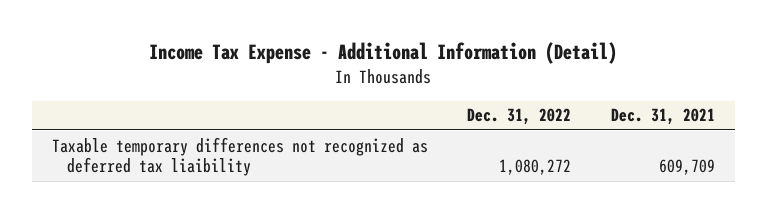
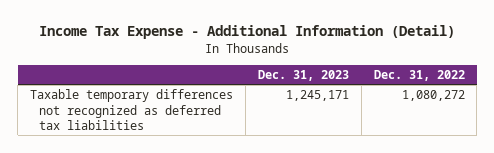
- | Dec. 31, 2022 | Dec. 31, 2021
+ | Dec. 31, 2023 | Dec. 31, 2022
- Taxable temporary differences not recognized as deferred tax liaibility | 1,080,272 | 609,709
+ Taxable temporary differences not recognized as deferred tax liabilities | 1,245,171 | 1,080,272

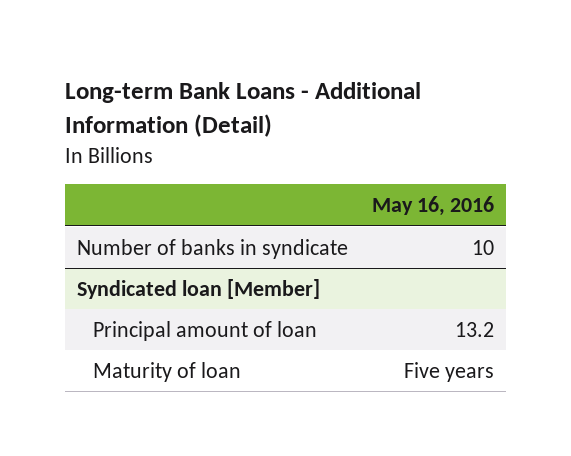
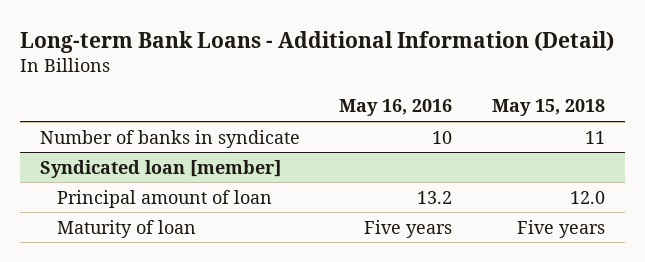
- | May 16, 2016
+ | May 16, 2016 | May 15, 2018
- Syndicated loan [Member]
+ Syndicated loan [member]

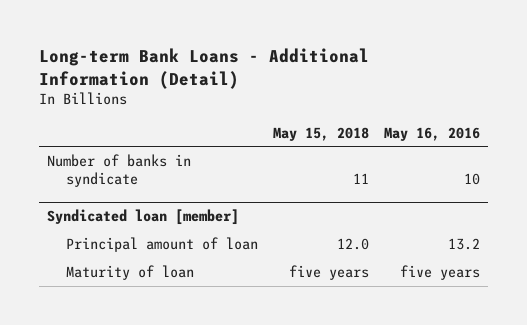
- | May 16, 2016 | May 15, 2018
+ | May 15, 2018 | May 16, 2016
@ Syndicated loan [member]
- Maturity of loan | Five years | Five years
+ Maturity of loan | five years | five years

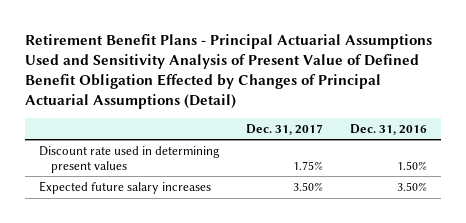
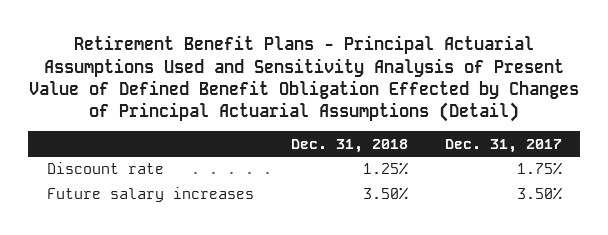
- | Dec. 31, 2017 | Dec. 31, 2016
+ | Dec. 31, 2018 | Dec. 31, 2017
- Discount rate used in determining present values | 1.75% | 1.50%
- Expected future salary increases | 3.50% | 3.50%
+ Discount rate | 1.25% | 1.75%
+ Future salary increases | 3.50% | 3.50%

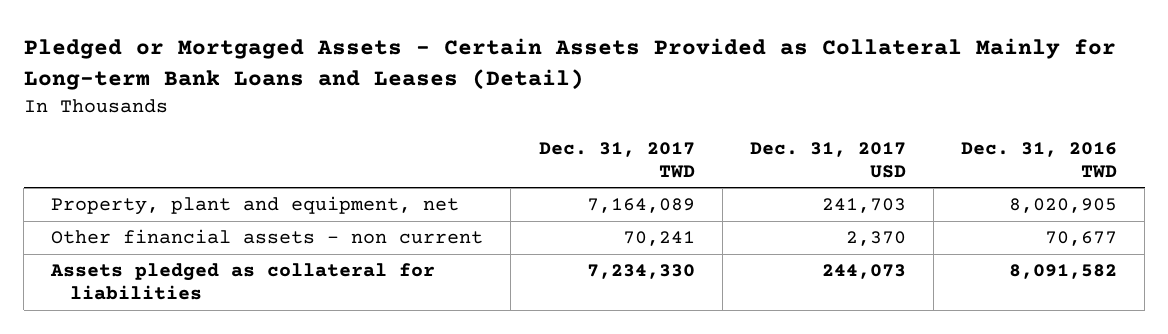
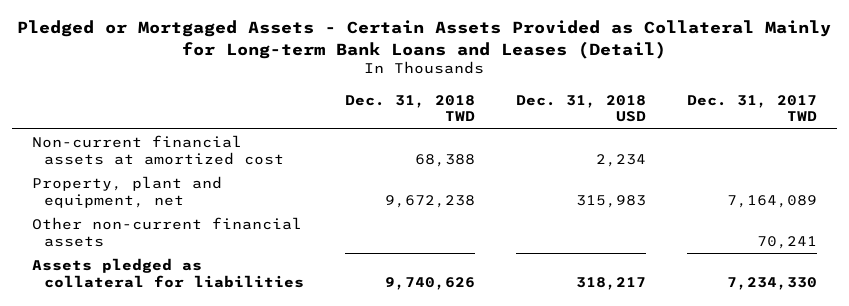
- | Dec. 31, 2017 TWD | Dec. 31, 2017 USD | Dec. 31, 2016 TWD
+ | Dec. 31, 2018 TWD | Dec. 31, 2018 USD | Dec. 31, 2017 TWD
+ Non-current financial assets at amortized cost | 68,388 | 2,234 |
- Other financial assets - non current | 70,241 | 2,370 | 70,677
+ Other non-current financial assets | | | 70,241

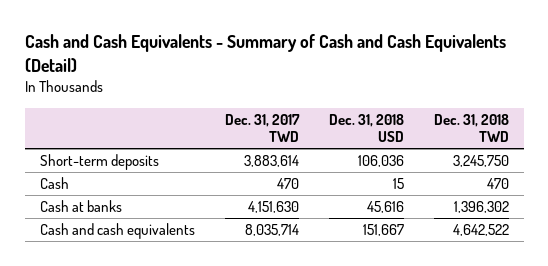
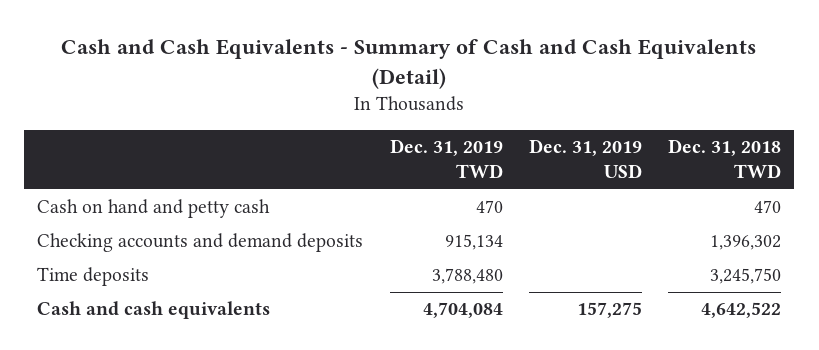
- | Dec. 31, 2017 TWD | Dec. 31, 2018 USD | Dec. 31, 2018 TWD
+ | Dec. 31, 2019 TWD | Dec. 31, 2019 USD | Dec. 31, 2018 TWD
- Short-term deposits | 3,883,614 | 106,036 | 3,245,750
- Cash | 470 | 15 | 470
- Cash at banks | 4,151,630 | 45,616 | 1,396,302
+ Cash on hand and petty cash | 470 | | 470
+ Checking accounts and demand deposits | 915,134 | | 1,396,302
+ Time deposits | 3,788,480 | | 3,245,750

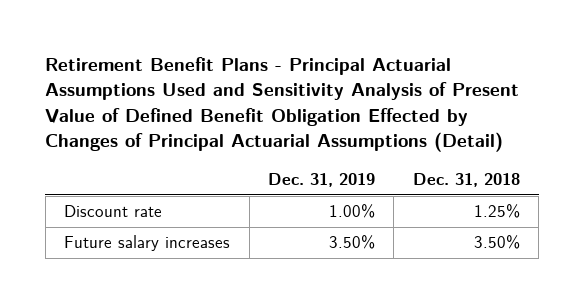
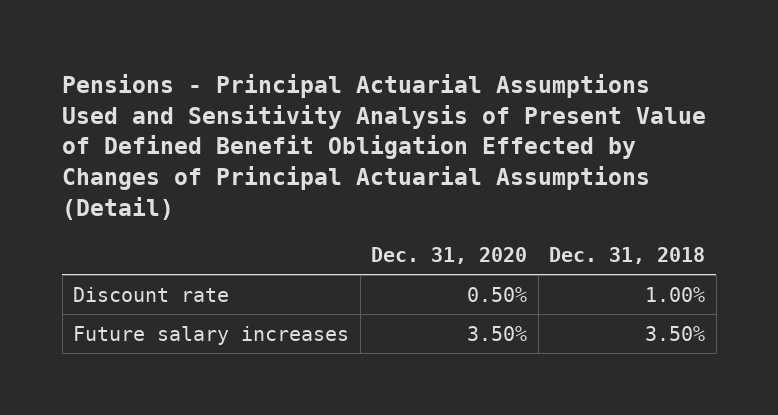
- Retirement Benefit Plans - Principal Actuarial Assumptions Used and Sensitivity Analysis of Present Value of Defined Benefit Obligation Effected by Changes of Principal Actuarial Assumptions (Detail)
+ Pensions - Principal Actuarial Assumptions Used and Sensitivity Analysis of Present Value of Defined Benefit Obligation Effected by Changes of Principal Actuarial Assumptions (Detail)
- | Dec. 31, 2019 | Dec. 31, 2018
+ | Dec. 31, 2020 | Dec. 31, 2018
- Discount rate | 1.00% | 1.25%
+ Discount rate | 0.50% | 1.00%

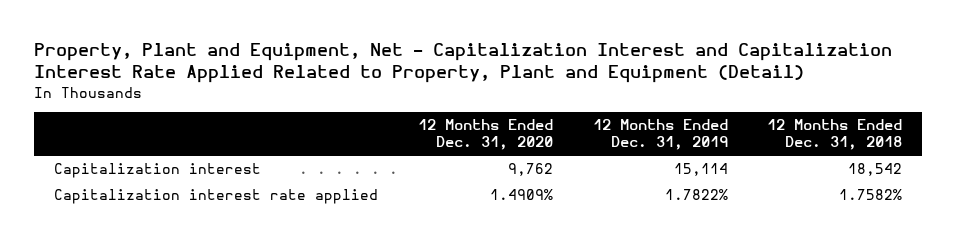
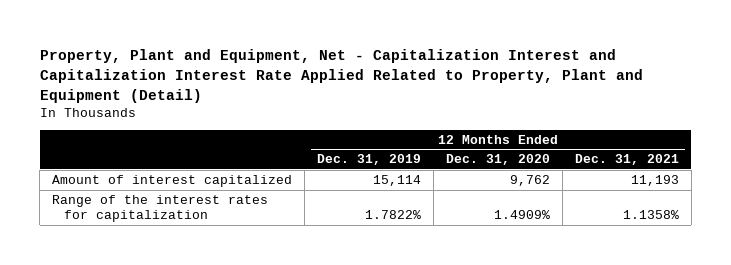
- | 12 Months Ended Dec. 31, 2020 | 12 Months Ended Dec. 31, 2019 | 12 Months Ended Dec. 31, 2018
+ | 12 Months Ended Dec. 31, 2019 | 12 Months Ended Dec. 31, 2020 | 12 Months Ended Dec. 31, 2021
- Capitalization interest | 9,762 | 15,114 | 18,542
- Capitalization interest rate applied | 1.4909% | 1.7822% | 1.7582%
+ Amount of interest capitalized | 15,114 | 9,762 | 11,193
+ Range of the interest rates for capitalization | 1.7822% | 1.4909% | 1.1358%

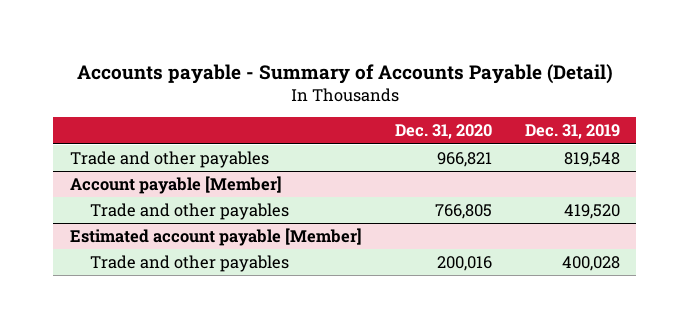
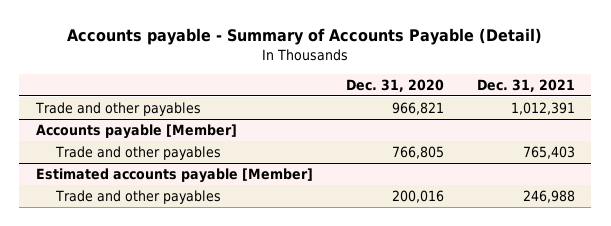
- | Dec. 31, 2020 | Dec. 31, 2019
+ | Dec. 31, 2020 | Dec. 31, 2021
- Account payable [Member]
+ Accounts payable [Member]
- Estimated account payable [Member]
+ Estimated accounts payable [Member]

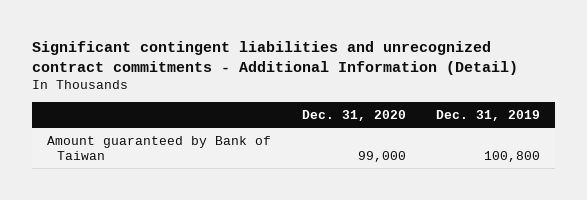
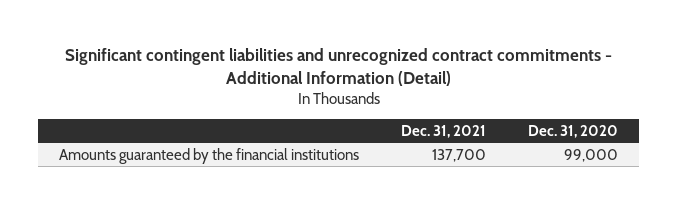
- | Dec. 31, 2020 | Dec. 31, 2019
+ | Dec. 31, 2021 | Dec. 31, 2020
- Amount guaranteed by Bank of Taiwan | 99,000 | 100,800
+ Amounts guaranteed by the financial institutions | 137,700 | 99,000

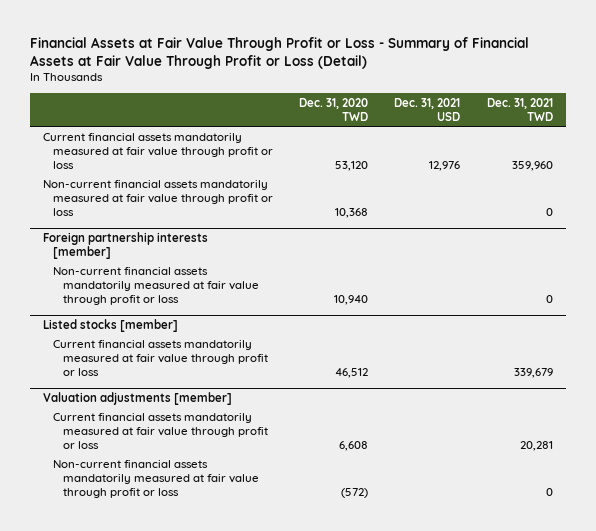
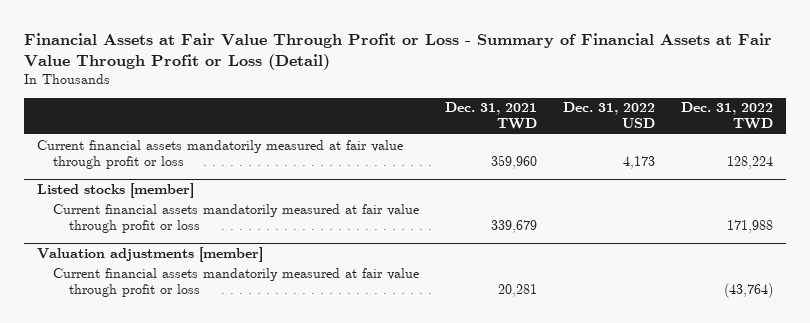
- | Dec. 31, 2020 TWD | Dec. 31, 2021 USD | Dec. 31, 2021 TWD
+ | Dec. 31, 2021 TWD | Dec. 31, 2022 USD | Dec. 31, 2022 TWD
- Non-current financial assets mandatorily measured at fair value through profit or loss | 10,368 | | 0
- Foreign partnership interests [member]
- Non-current financial assets mandatorily measured at fair value through profit or loss | 10,940 | | 0
@ Valuation adjustments [member]
- Non-current financial assets mandatorily measured at fair value through profit or loss | (572) | | 0

